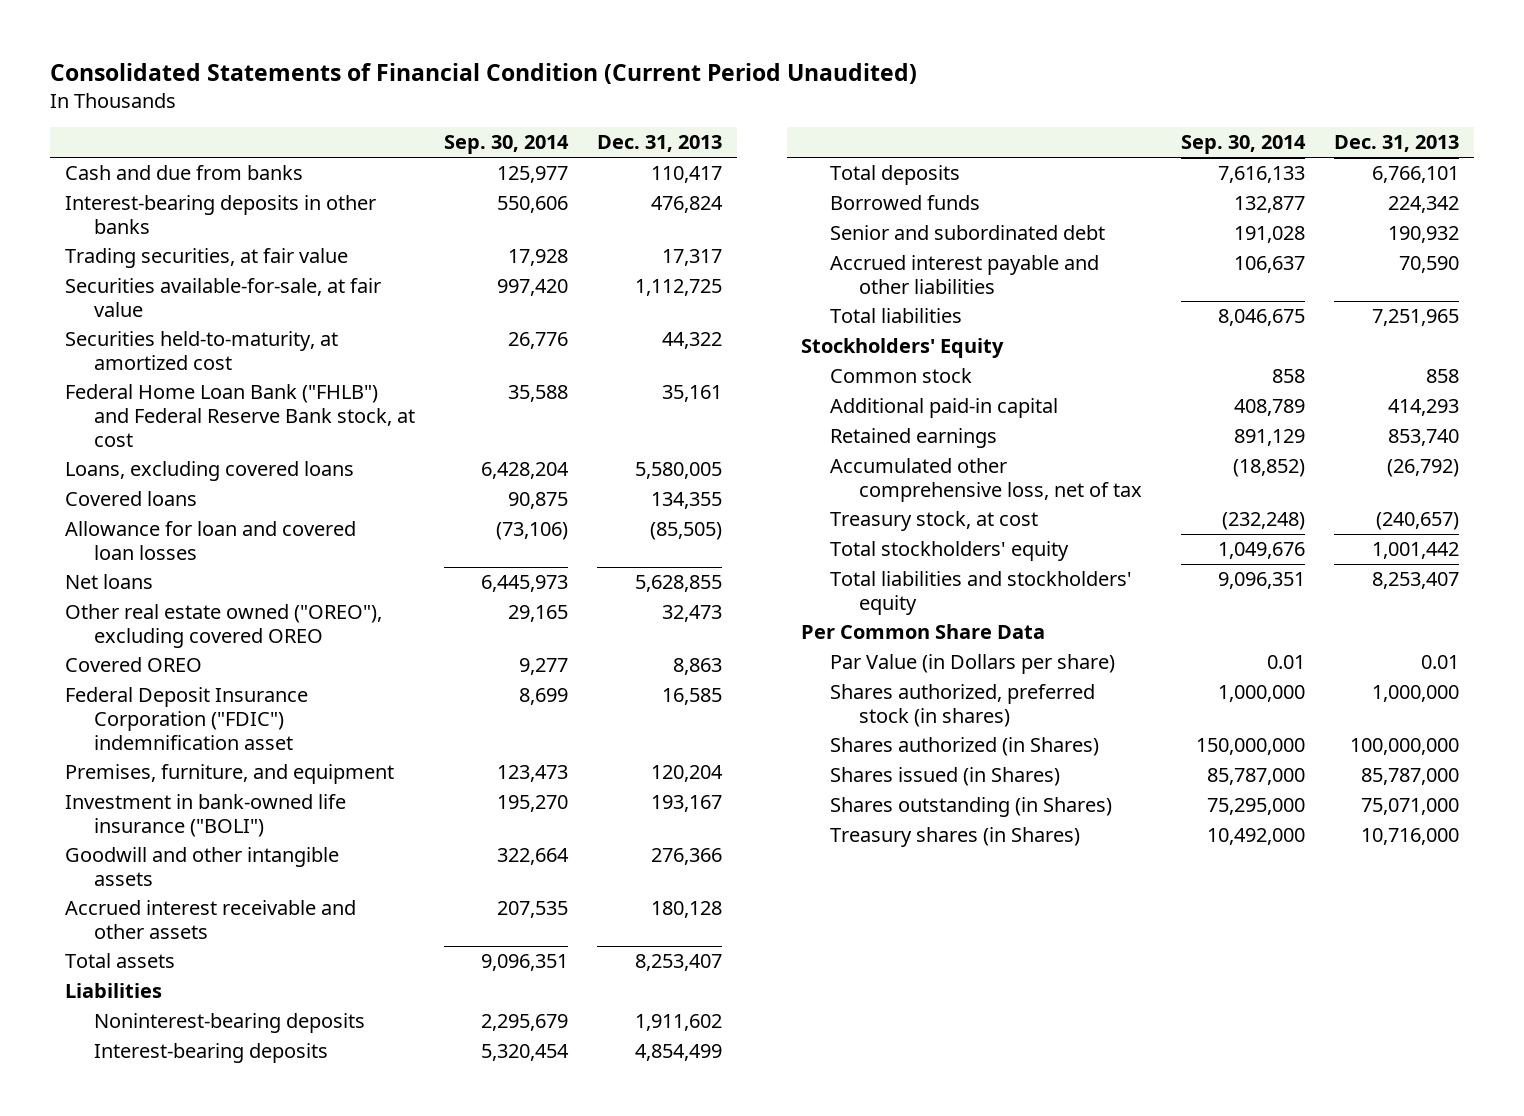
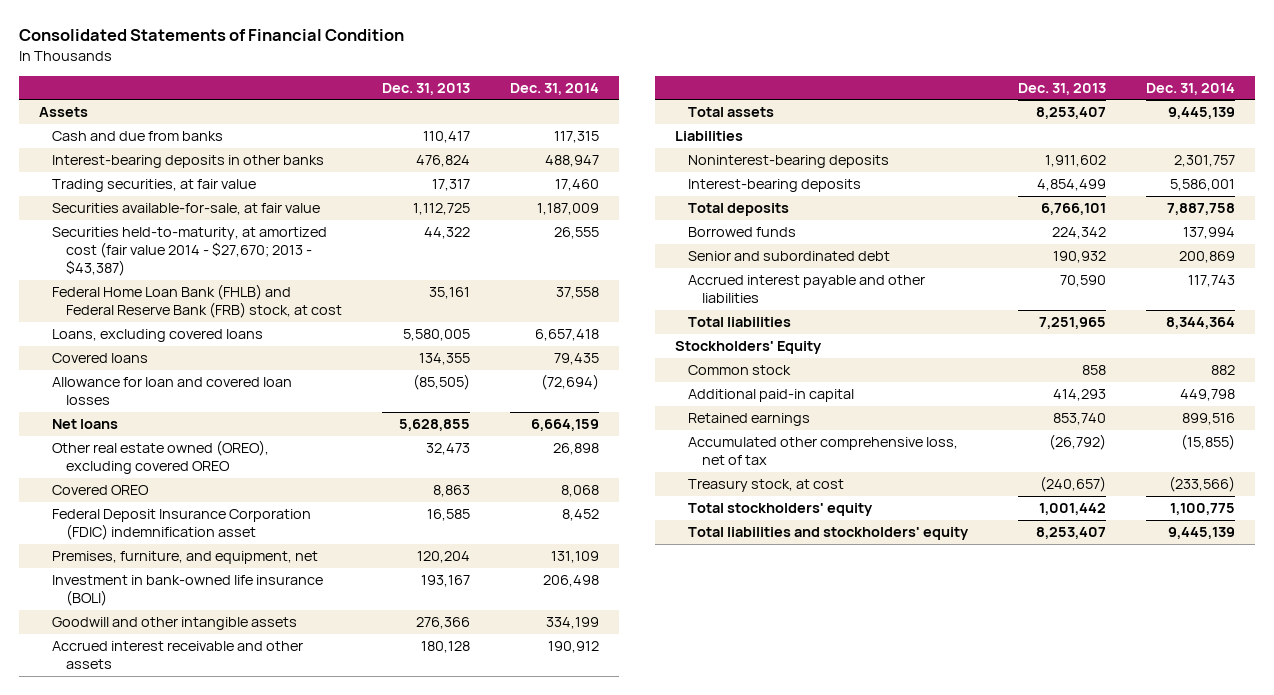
- Consolidated Statements of Financial Condition (Current Period Unaudited)
+ Consolidated Statements of Financial Condition
- | Sep. 30, 2014 | Dec. 31, 2013
+ | Dec. 31, 2013 | Dec. 31, 2014
+ Assets
- Securities held-to-maturity, at amortized cost | 26,776 | 44,322
- Federal Home Loan Bank ("FHLB") and Federal Reserve Bank stock, at cost | 35,588 | 35,161
+ Securities held-to-maturity, at amortized cost (fair value 2014 - $27,670; 2013 - $43,387) | 44,322 | 26,555
+ Federal Home Loan Bank (FHLB) and Federal Reserve Bank (FRB) stock, at cost | 35,161 | 37,558
- Other real estate owned ("OREO"), excluding covered OREO | 29,165 | 32,473
+ Other real estate owned (OREO), excluding covered OREO | 32,473 | 26,898
- Federal Deposit Insurance Corporation ("FDIC") indemnification asset | 8,699 | 16,585
- Premises, furniture, and equipment | 123,473 | 120,204
- Investment in bank-owned life insurance ("BOLI") | 195,270 | 193,167
+ Federal Deposit Insurance Corporation (FDIC) indemnification asset | 16,585 | 8,452
+ Premises, furniture, and equipment, net | 120,204 | 131,109
+ Investment in bank-owned life insurance (BOLI) | 193,167 | 206,498
- Per Common Share Data
- Par Value (in Dollars per share) | 0.01 | 0.01
- Shares authorized, preferred stock (in shares) | 1,000,000 | 1,000,000
- Shares authorized (in Shares) | 150,000,000 | 100,000,000
- Shares issued (in Shares) | 85,787,000 | 85,787,000
- Shares outstanding (in Shares) | 75,295,000 | 75,071,000
- Treasury shares (in Shares) | 10,492,000 | 10,716,000

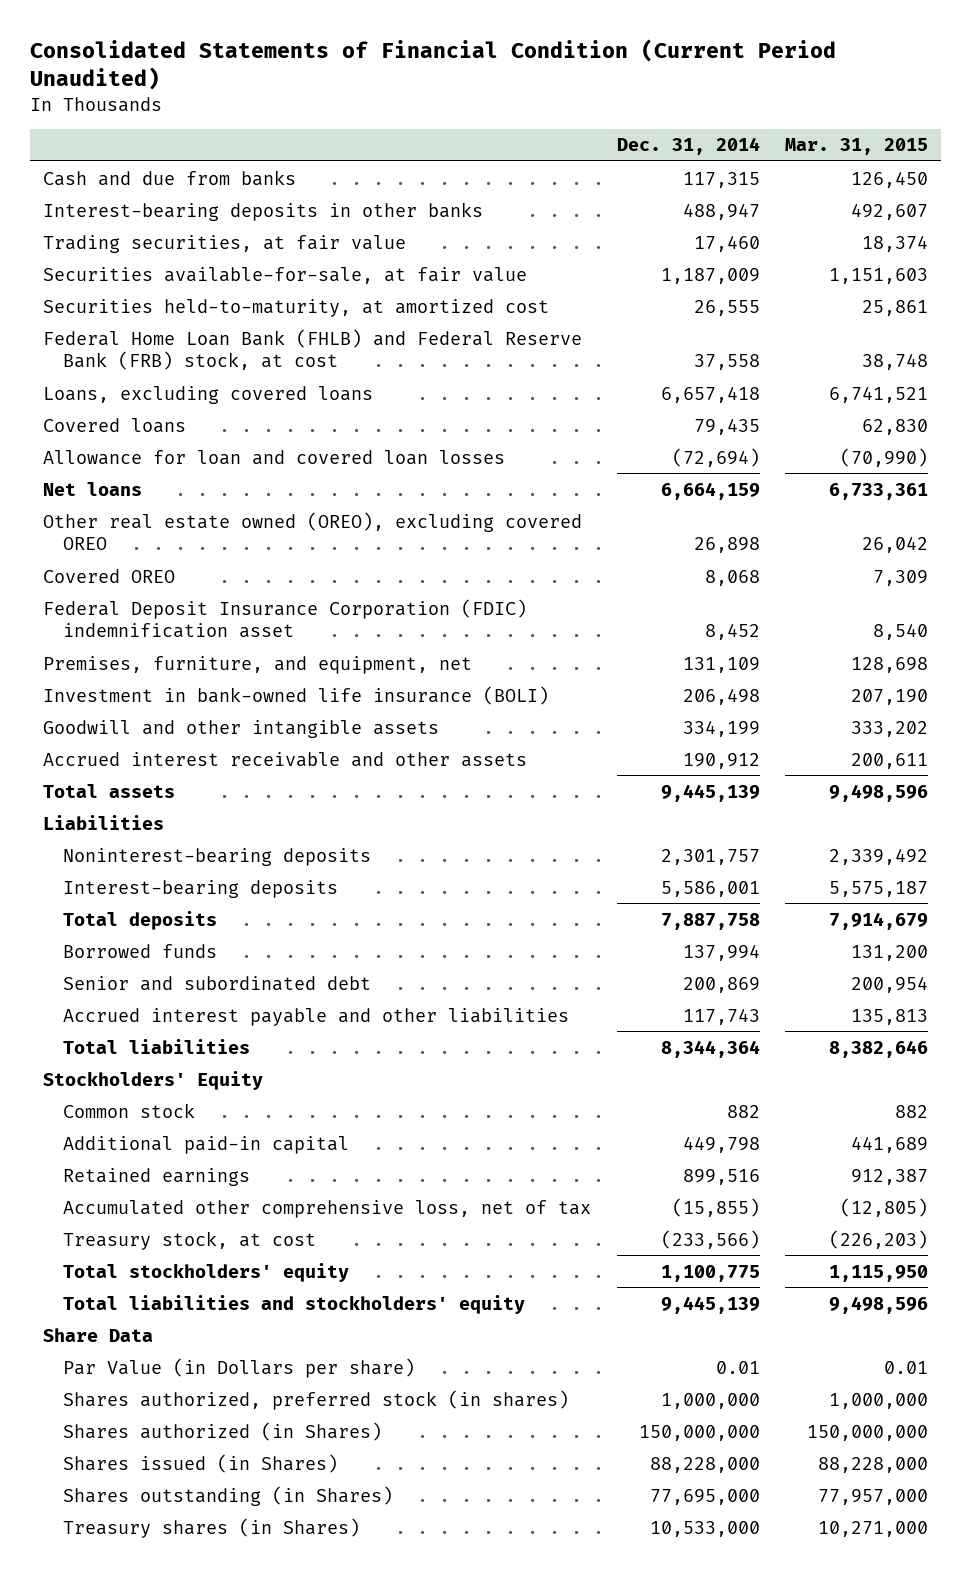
- Consolidated Statements of Financial Condition
+ Consolidated Statements of Financial Condition (Current Period Unaudited)
- | Dec. 31, 2013 | Dec. 31, 2014
+ | Dec. 31, 2014 | Mar. 31, 2015
- Assets
- Securities held-to-maturity, at amortized cost (fair value 2014 - $27,670; 2013 - $43,387) | 44,322 | 26,555
+ Securities held-to-maturity, at amortized cost | 26,555 | 25,861
+ Share Data
+ Par Value (in Dollars per share) | 0.01 | 0.01
+ Shares authorized, preferred stock (in shares) | 1,000,000 | 1,000,000
+ Shares authorized (in Shares) | 150,000,000 | 150,000,000
+ Shares issued (in Shares) | 88,228,000 | 88,228,000
+ Shares outstanding (in Shares) | 77,695,000 | 77,957,000
+ Treasury shares (in Shares) | 10,533,000 | 10,271,000

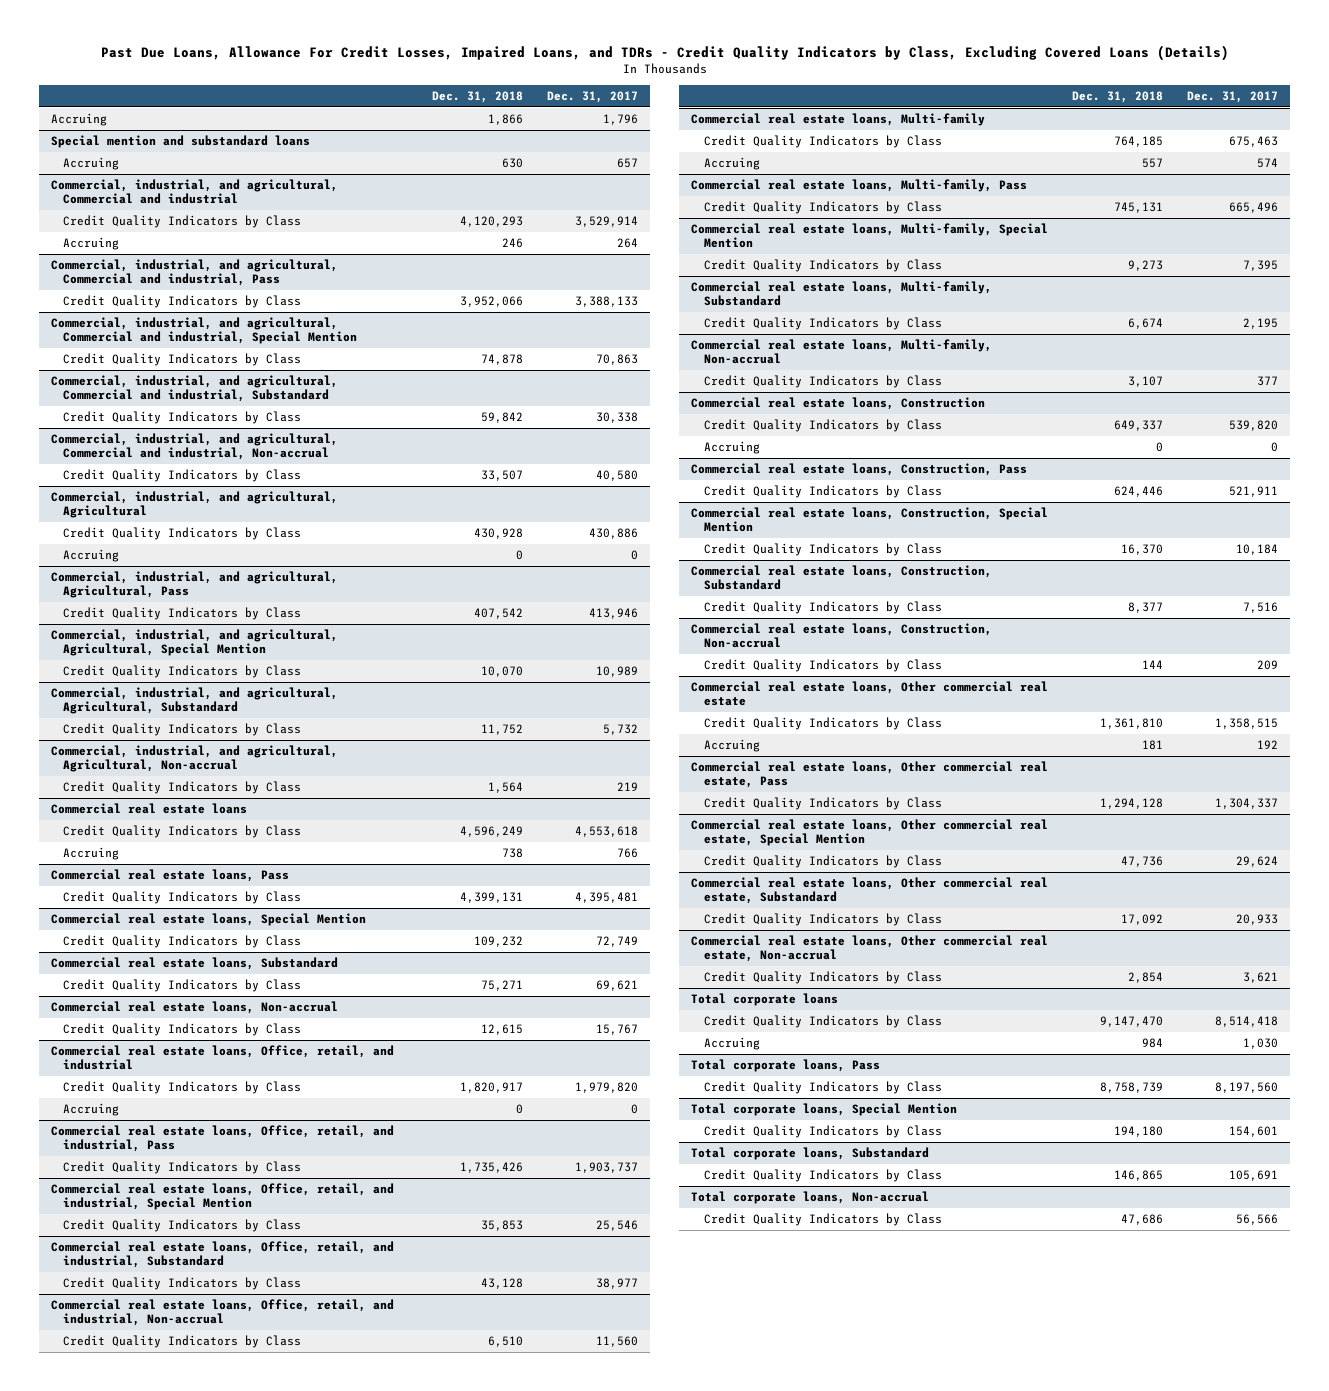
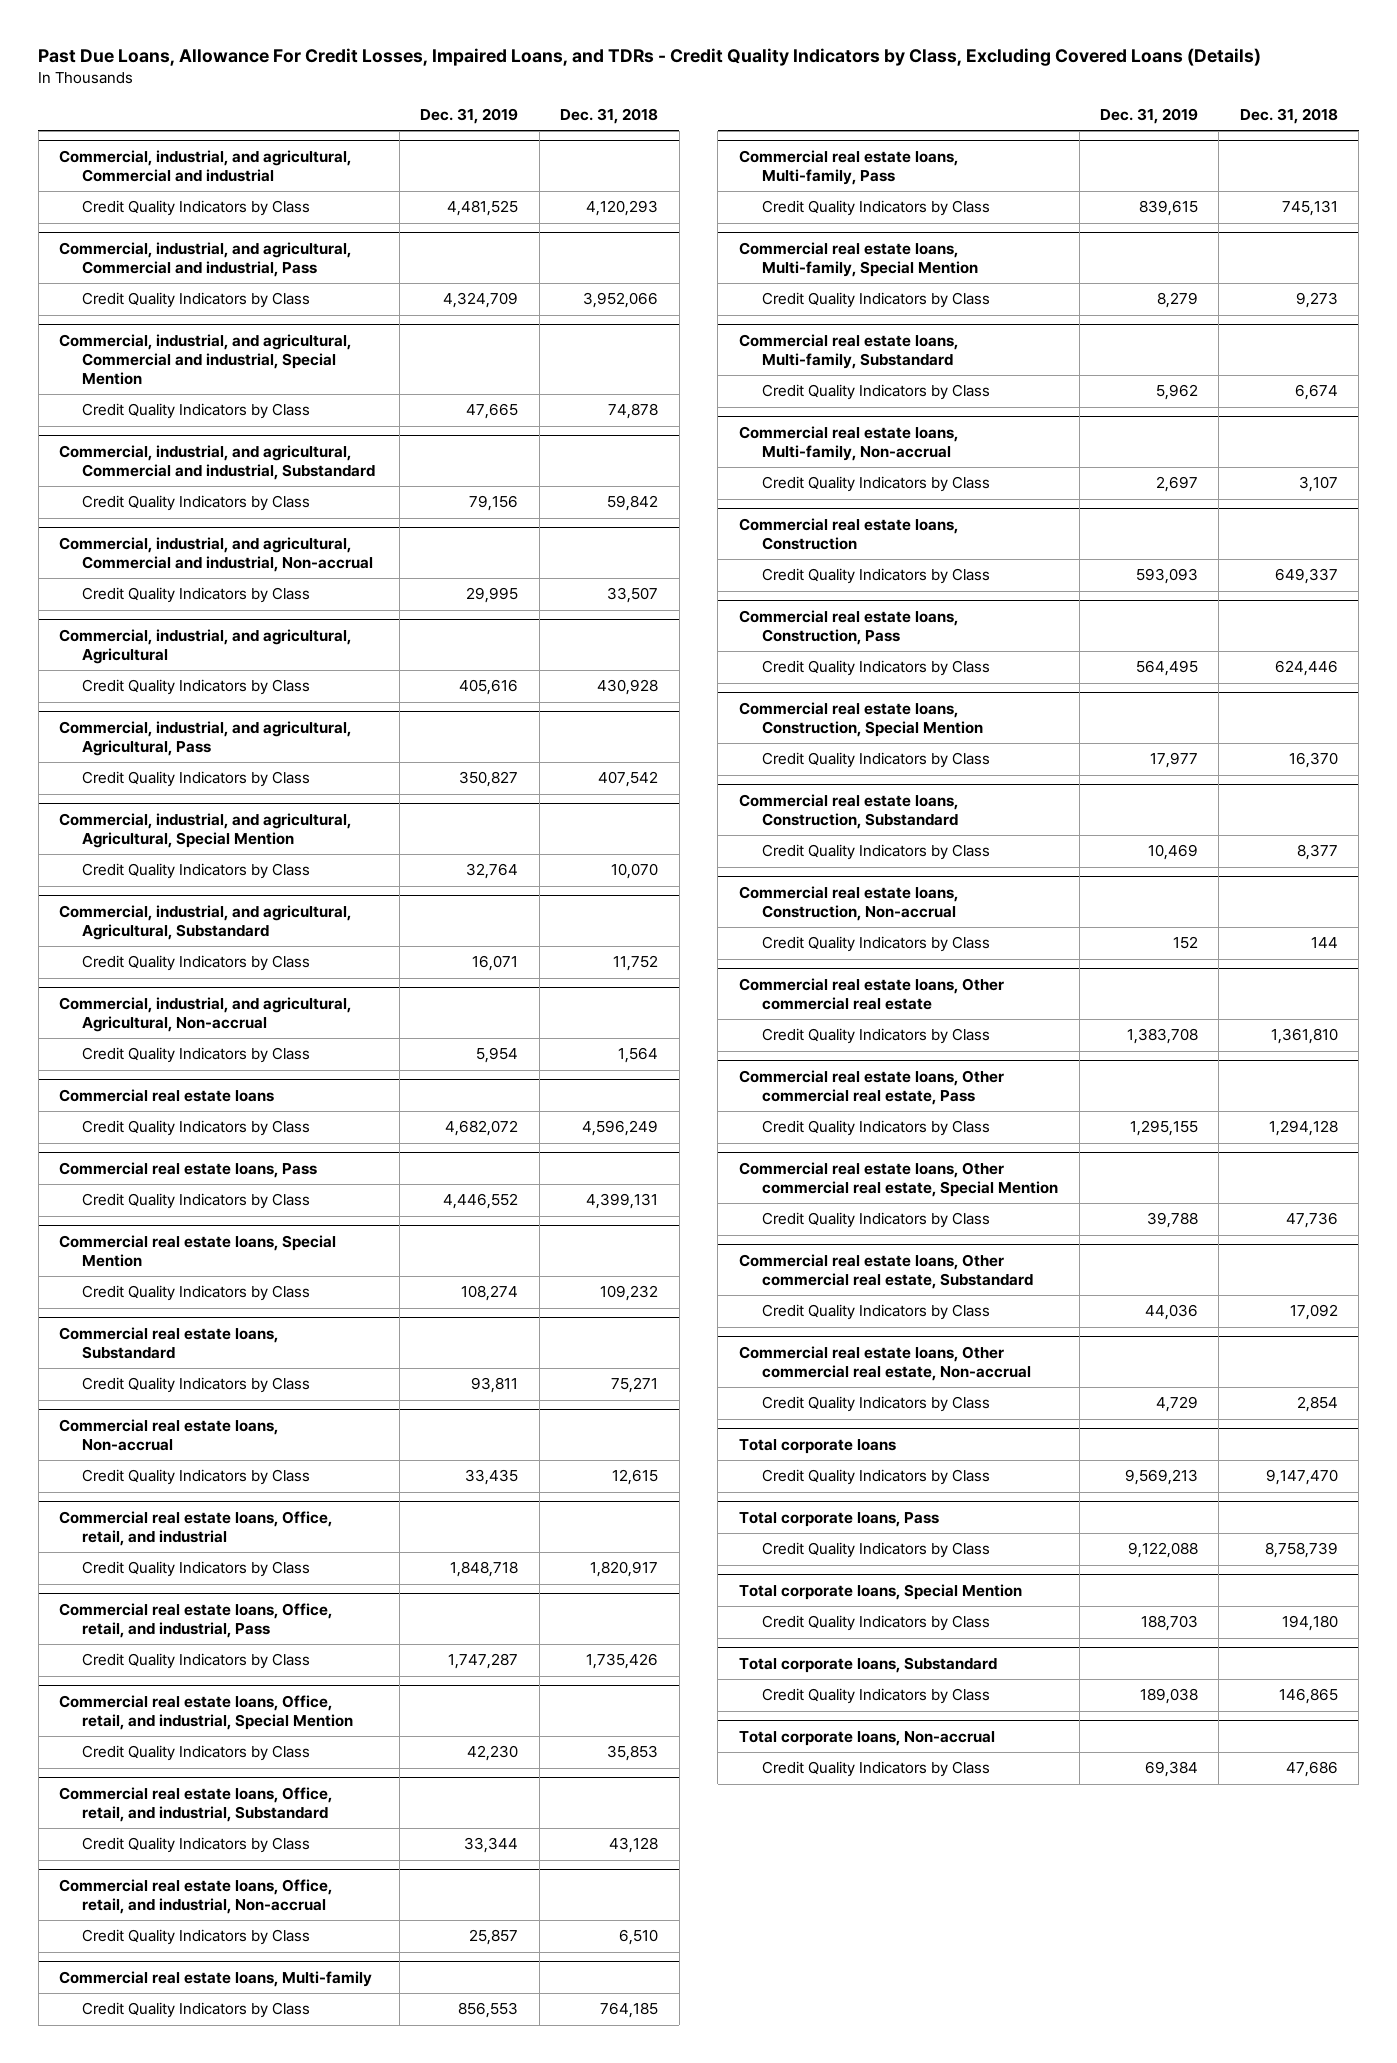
- | Dec. 31, 2018 | Dec. 31, 2017
+ | Dec. 31, 2019 | Dec. 31, 2018
- Accruing | 1,866 | 1,796
- Special mention and substandard loans
- Accruing | 630 | 657
@ Commercial, industrial, and agricultural, Commercial and industrial
- Accruing | 246 | 264
@ Commercial, industrial, and agricultural, Agricultural
- Accruing | 0 | 0
@ Commercial real estate loans
- Accruing | 738 | 766
@ Commercial real estate loans, Office, retail, and industrial
- Accruing | 0 | 0
@ Commercial real estate loans, Multi-family
- Accruing | 557 | 574
@ Commercial real estate loans, Construction
- Accruing | 0 | 0
@ Commercial real estate loans, Other commercial real estate
- Accruing | 181 | 192
@ Total corporate loans
- Accruing | 984 | 1,030

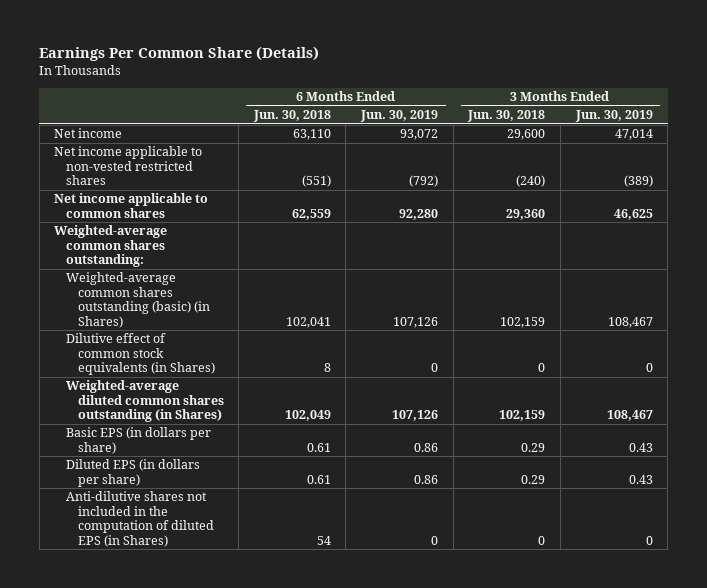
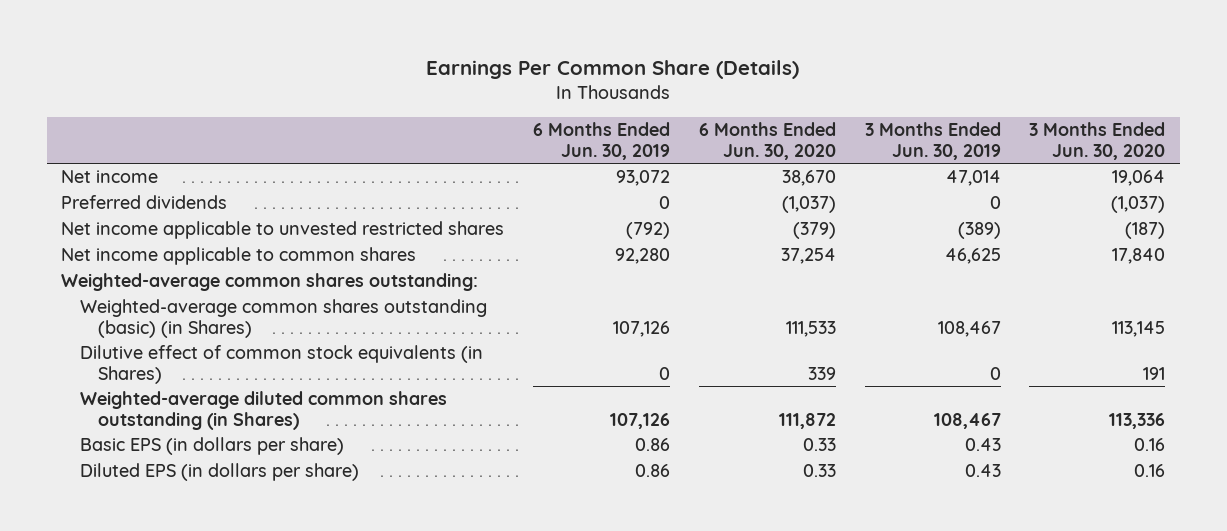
- | 6 Months Ended Jun. 30, 2018 | 6 Months Ended Jun. 30, 2019 | 3 Months Ended Jun. 30, 2018 | 3 Months Ended Jun. 30, 2019
+ | 6 Months Ended Jun. 30, 2019 | 6 Months Ended Jun. 30, 2020 | 3 Months Ended Jun. 30, 2019 | 3 Months Ended Jun. 30, 2020
- Net income applicable to non-vested restricted shares | (551) | (792) | (240) | (389)
+ Preferred dividends | 0 | (1,037) | 0 | (1,037)
+ Net income applicable to unvested restricted shares | (792) | (379) | (389) | (187)
- Anti-dilutive shares not included in the computation of diluted EPS (in Shares) | 54 | 0 | 0 | 0

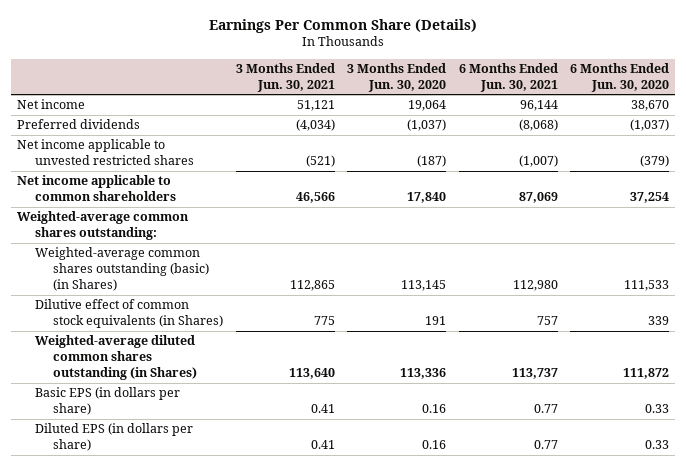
- | 6 Months Ended Jun. 30, 2019 | 6 Months Ended Jun. 30, 2020 | 3 Months Ended Jun. 30, 2019 | 3 Months Ended Jun. 30, 2020
+ | 3 Months Ended Jun. 30, 2021 | 3 Months Ended Jun. 30, 2020 | 6 Months Ended Jun. 30, 2021 | 6 Months Ended Jun. 30, 2020
- Net income applicable to common shares | 92,280 | 37,254 | 46,625 | 17,840
+ Net income applicable to common shareholders | 46,566 | 17,840 | 87,069 | 37,254

